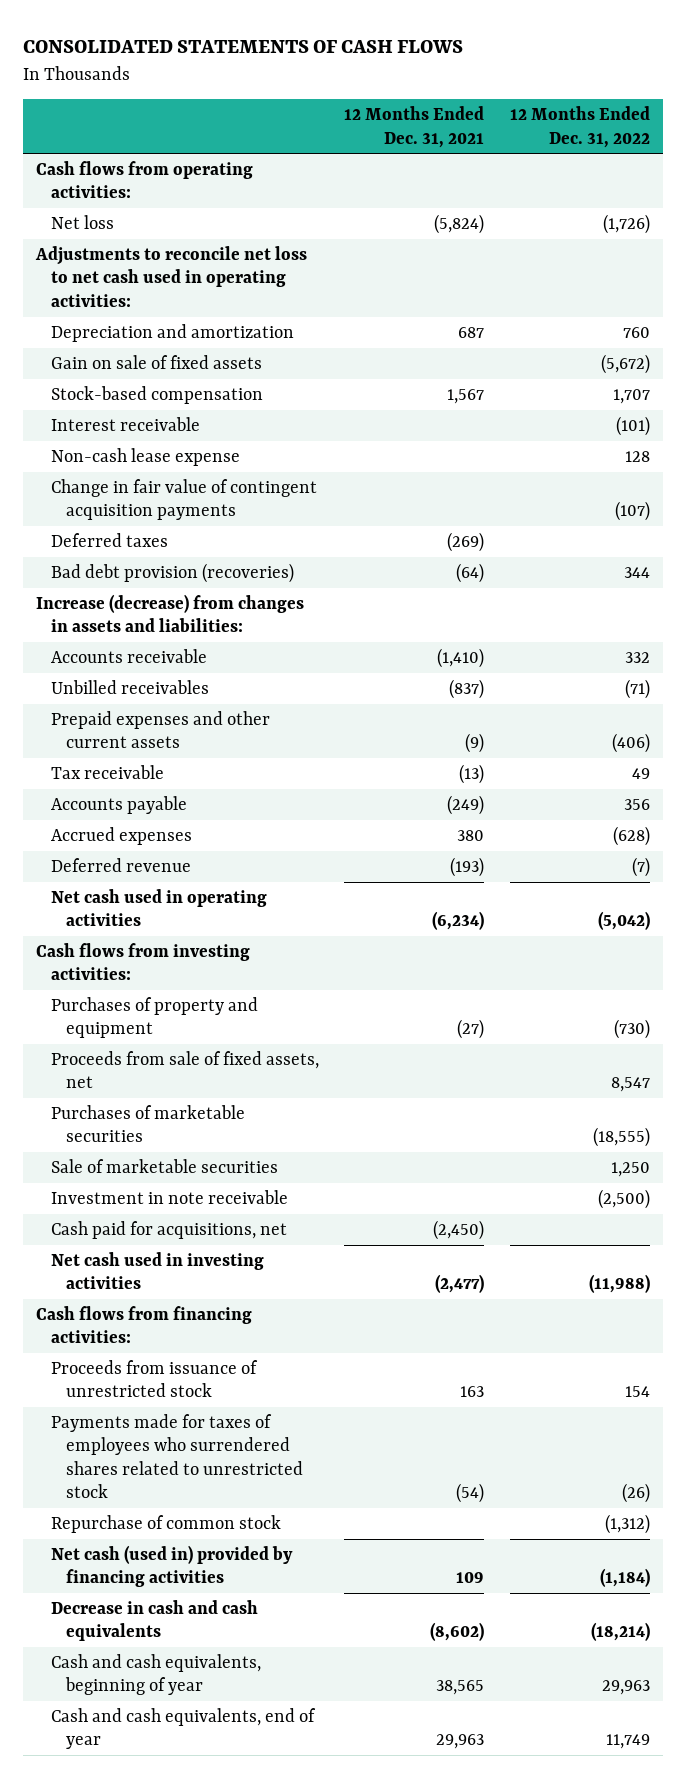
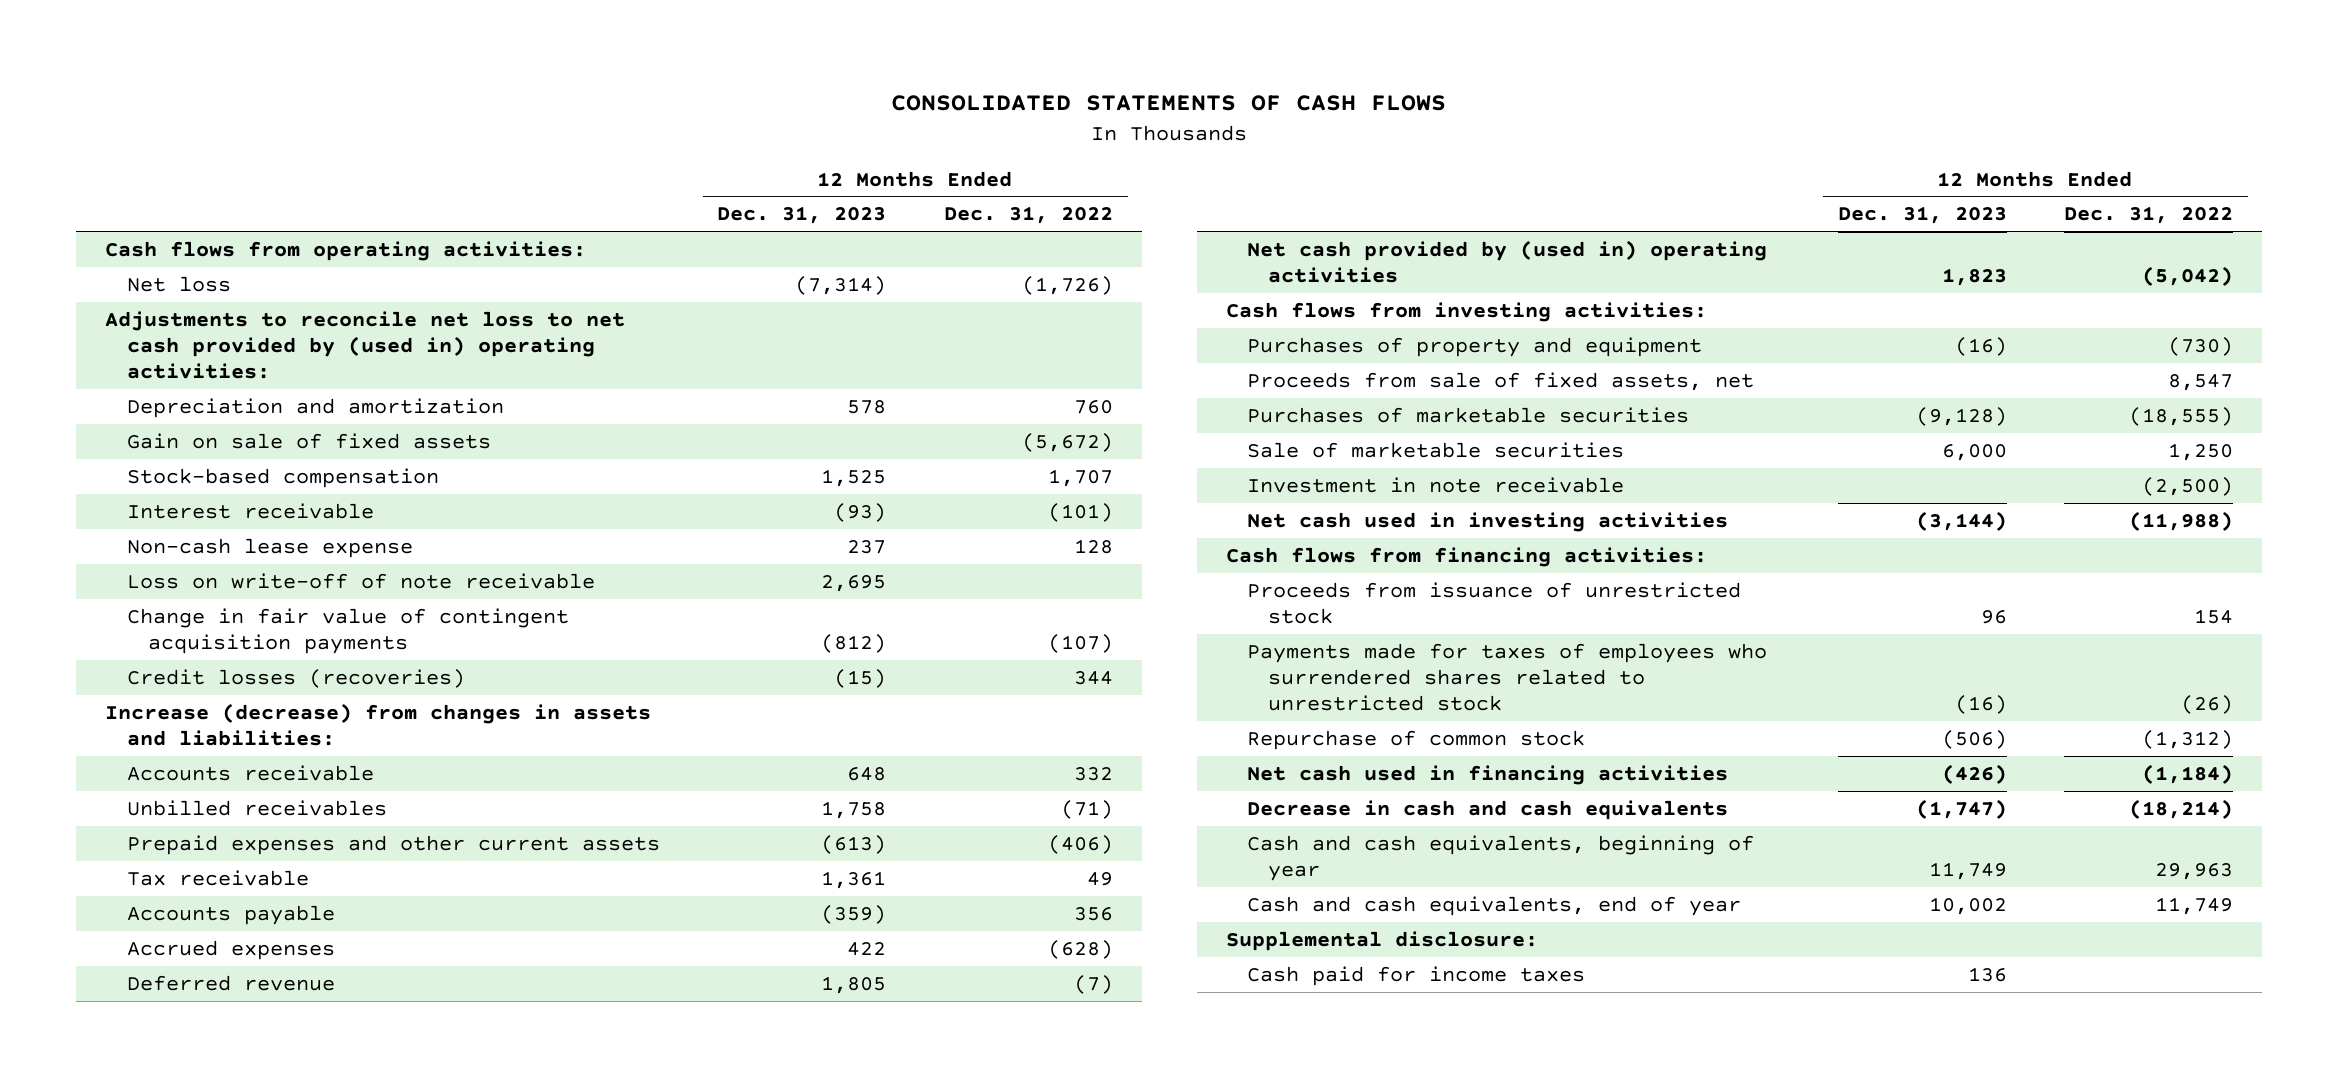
- | 12 Months Ended Dec. 31, 2021 | 12 Months Ended Dec. 31, 2022
+ | 12 Months Ended Dec. 31, 2023 | 12 Months Ended Dec. 31, 2022
- Adjustments to reconcile net loss to net cash used in operating activities:
+ Adjustments to reconcile net loss to net cash provided by (used in) operating activities:
+ Loss on write-off of note receivable | 2,695 |
- Deferred taxes | (269) |
- Bad debt provision (recoveries) | (64) | 344
+ Credit losses (recoveries) | (15) | 344
- Net cash used in operating activities | (6,234) | (5,042)
+ Net cash provided by (used in) operating activities | 1,823 | (5,042)
- Cash paid for acquisitions, net | (2,450) |
- Net cash (used in) provided by financing activities | 109 | (1,184)
+ Net cash used in financing activities | (426) | (1,184)
+ Supplemental disclosure:
+ Cash paid for income taxes | 136 |

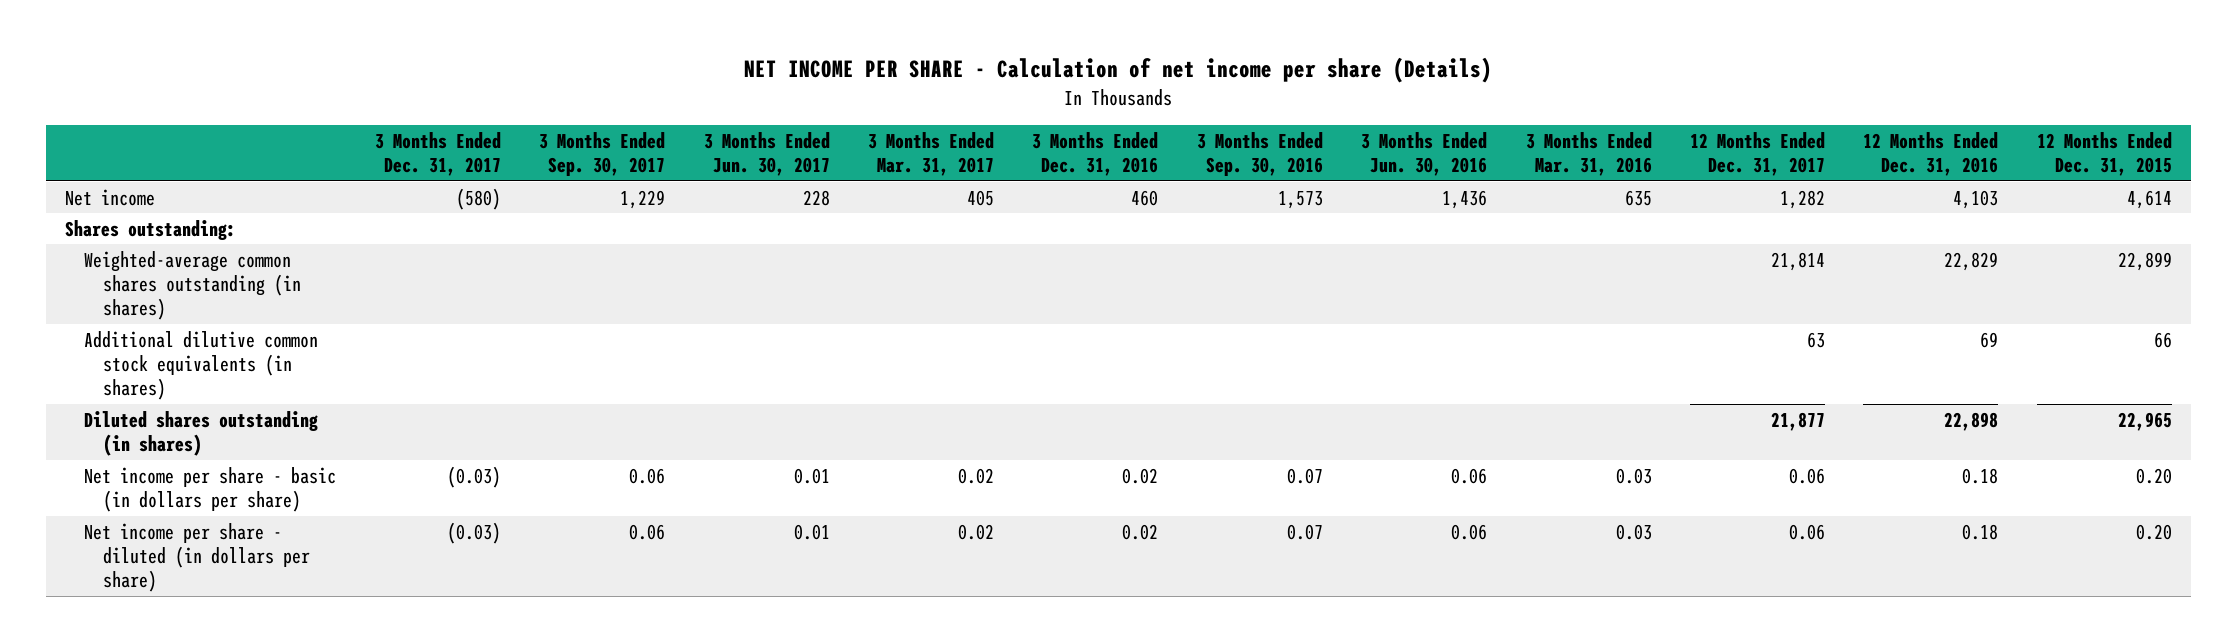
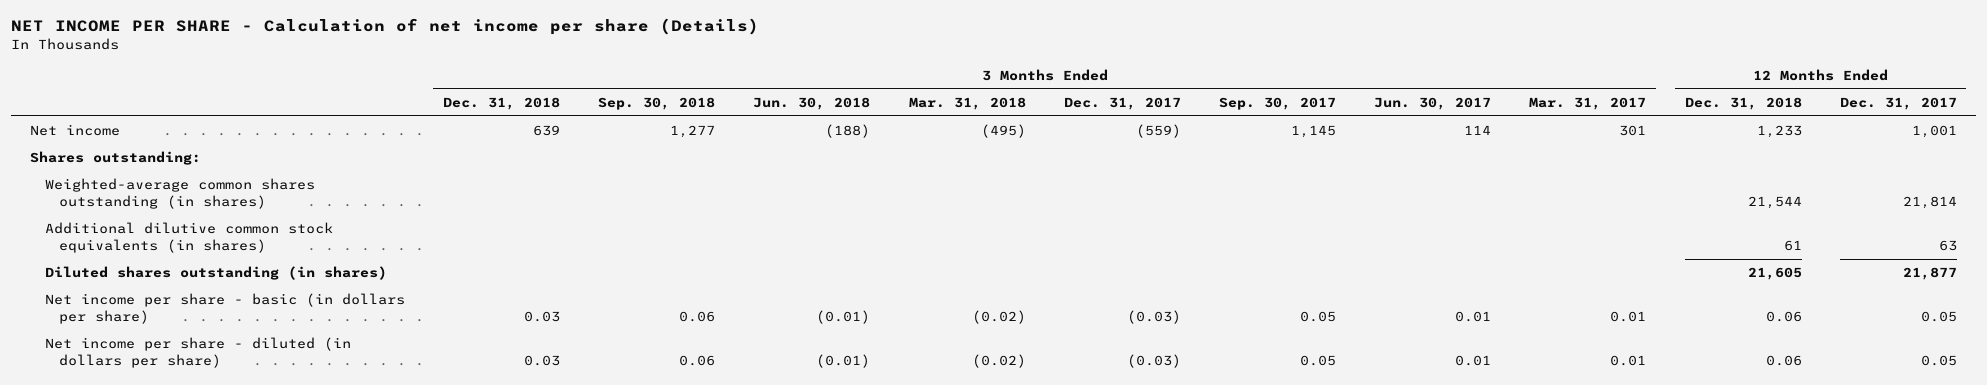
- | 3 Months Ended Dec. 31, 2017 | 3 Months Ended Sep. 30, 2017 | 3 Months Ended Jun. 30, 2017 | 3 Months Ended Mar. 31, 2017 | 3 Months Ended Dec. 31, 2016 | 3 Months Ended Sep. 30, 2016 | 3 Months Ended Jun. 30, 2016 | 3 Months Ended Mar. 31, 2016 | 12 Months Ended Dec. 31, 2017 | 12 Months Ended Dec. 31, 2016 | 12 Months Ended Dec. 31, 2015
+ | 3 Months Ended Dec. 31, 2018 | 3 Months Ended Sep. 30, 2018 | 3 Months Ended Jun. 30, 2018 | 3 Months Ended Mar. 31, 2018 | 3 Months Ended Dec. 31, 2017 | 3 Months Ended Sep. 30, 2017 | 3 Months Ended Jun. 30, 2017 | 3 Months Ended Mar. 31, 2017 | 12 Months Ended Dec. 31, 2018 | 12 Months Ended Dec. 31, 2017
- Net income | (580) | 1,229 | 228 | 405 | 460 | 1,573 | 1,436 | 635 | 1,282 | 4,103 | 4,614
+ Net income | 639 | 1,277 | (188) | (495) | (559) | 1,145 | 114 | 301 | 1,233 | 1,001
- Net income per share - basic (in dollars per share) | (0.03) | 0.06 | 0.01 | 0.02 | 0.02 | 0.07 | 0.06 | 0.03 | 0.06 | 0.18 | 0.20
- Net income per share - diluted (in dollars per share) | (0.03) | 0.06 | 0.01 | 0.02 | 0.02 | 0.07 | 0.06 | 0.03 | 0.06 | 0.18 | 0.20
+ Net income per share - basic (in dollars per share) | 0.03 | 0.06 | (0.01) | (0.02) | (0.03) | 0.05 | 0.01 | 0.01 | 0.06 | 0.05
+ Net income per share - diluted (in dollars per share) | 0.03 | 0.06 | (0.01) | (0.02) | (0.03) | 0.05 | 0.01 | 0.01 | 0.06 | 0.05

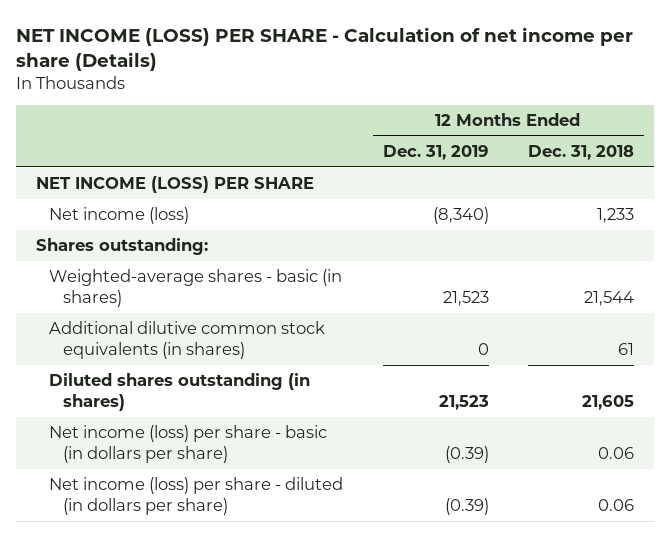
- NET INCOME PER SHARE - Calculation of net income per share (Details)
+ NET INCOME (LOSS) PER SHARE - Calculation of net income per share (Details)
- | 3 Months Ended Dec. 31, 2018 | 3 Months Ended Sep. 30, 2018 | 3 Months Ended Jun. 30, 2018 | 3 Months Ended Mar. 31, 2018 | 3 Months Ended Dec. 31, 2017 | 3 Months Ended Sep. 30, 2017 | 3 Months Ended Jun. 30, 2017 | 3 Months Ended Mar. 31, 2017 | 12 Months Ended Dec. 31, 2018 | 12 Months Ended Dec. 31, 2017
+ | 12 Months Ended Dec. 31, 2019 | 12 Months Ended Dec. 31, 2018
- Net income | 639 | 1,277 | (188) | (495) | (559) | 1,145 | 114 | 301 | 1,233 | 1,001
+ NET INCOME (LOSS) PER SHARE
+ Net income (loss) | (8,340) | 1,233
- Weighted-average common shares outstanding (in shares) | | | | | | | | | 21,544 | 21,814
+ Weighted-average shares - basic (in shares) | 21,523 | 21,544
- Net income per share - basic (in dollars per share) | 0.03 | 0.06 | (0.01) | (0.02) | (0.03) | 0.05 | 0.01 | 0.01 | 0.06 | 0.05
- Net income per share - diluted (in dollars per share) | 0.03 | 0.06 | (0.01) | (0.02) | (0.03) | 0.05 | 0.01 | 0.01 | 0.06 | 0.05
+ Net income (loss) per share - basic (in dollars per share) | (0.39) | 0.06
+ Net income (loss) per share - diluted (in dollars per share) | (0.39) | 0.06

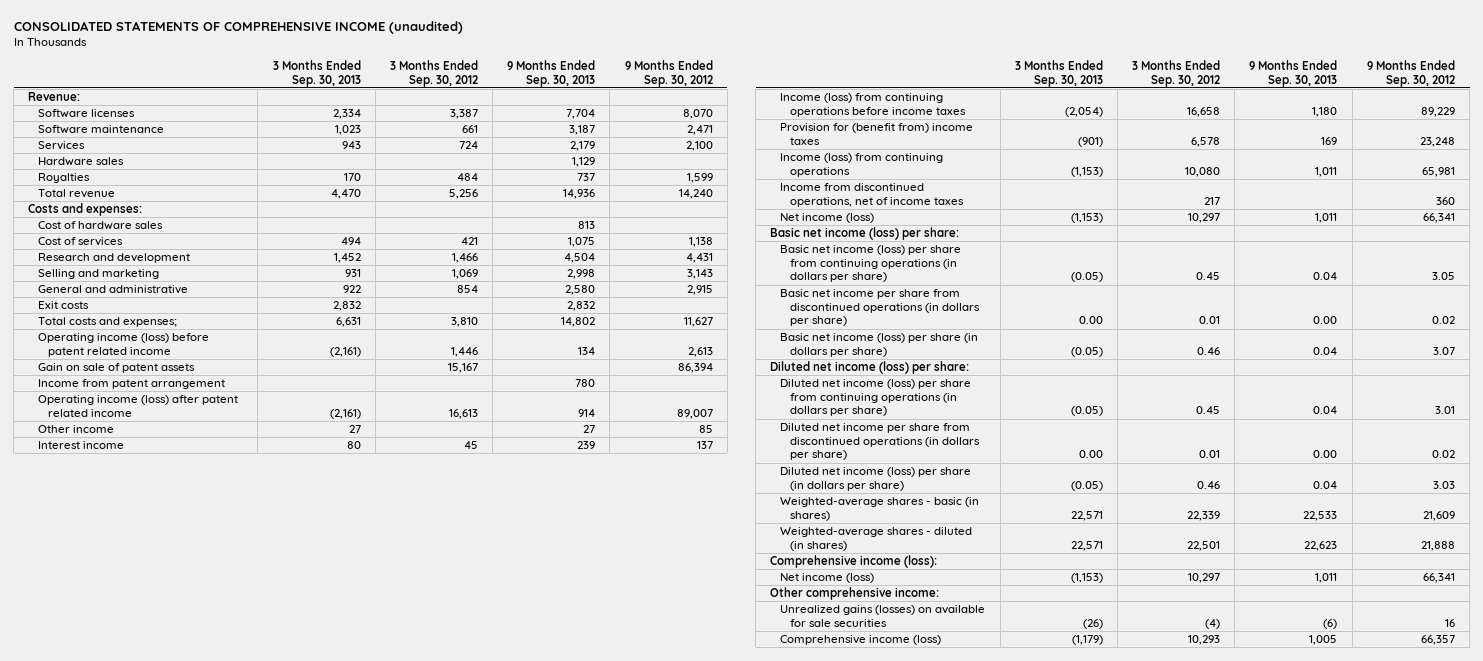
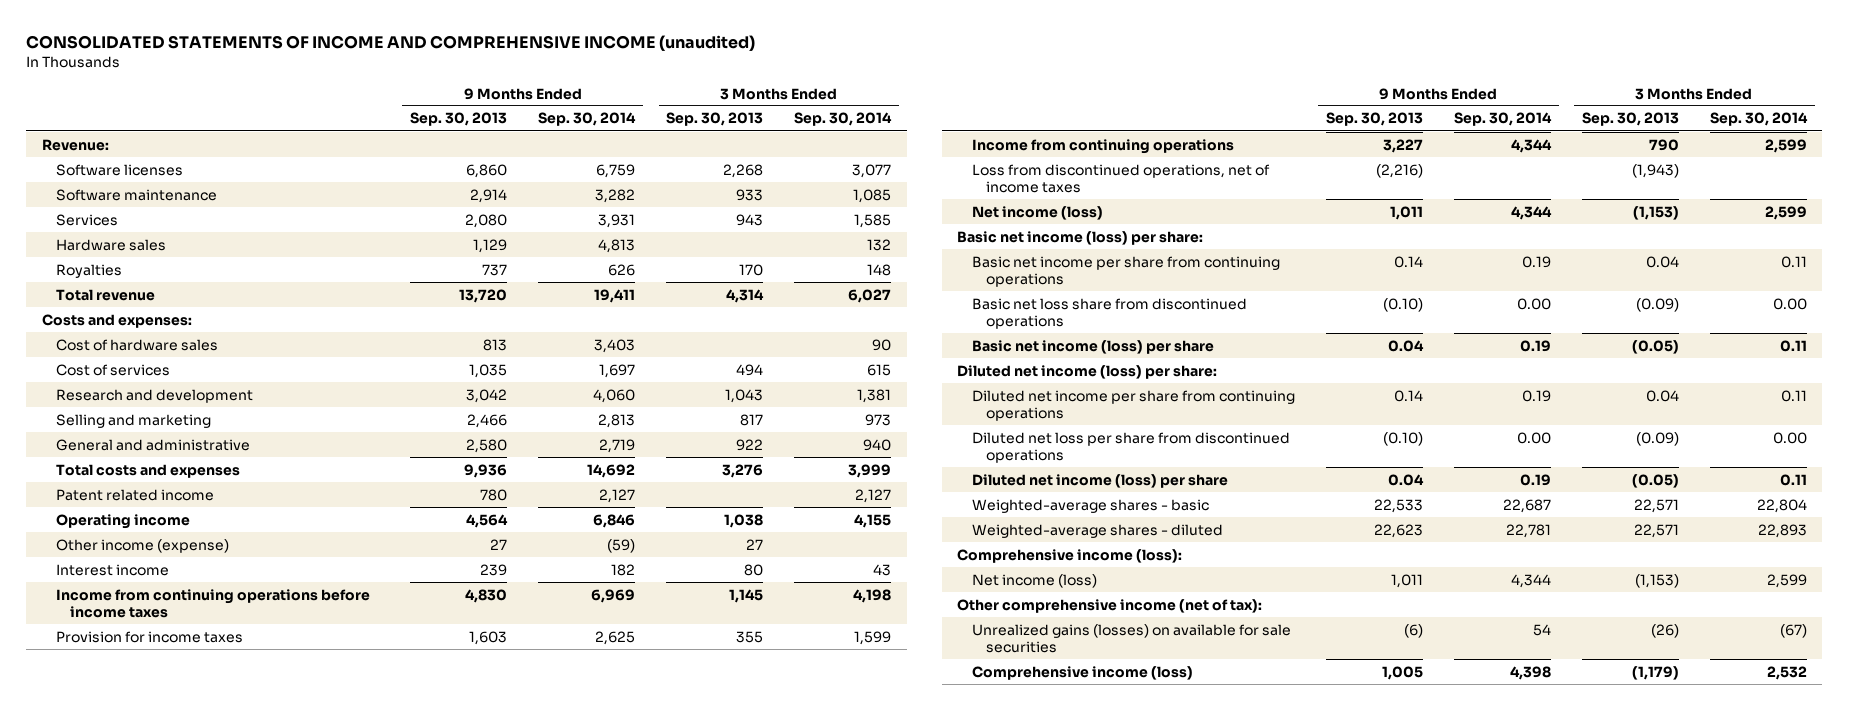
- CONSOLIDATED STATEMENTS OF COMPREHENSIVE INCOME (unaudited)
+ CONSOLIDATED STATEMENTS OF INCOME AND COMPREHENSIVE INCOME (unaudited)
- | 3 Months Ended Sep. 30, 2013 | 3 Months Ended Sep. 30, 2012 | 9 Months Ended Sep. 30, 2013 | 9 Months Ended Sep. 30, 2012
+ | 9 Months Ended Sep. 30, 2013 | 9 Months Ended Sep. 30, 2014 | 3 Months Ended Sep. 30, 2013 | 3 Months Ended Sep. 30, 2014
- Software licenses | 2,334 | 3,387 | 7,704 | 8,070
- Software maintenance | 1,023 | 661 | 3,187 | 2,471
- Services | 943 | 724 | 2,179 | 2,100
+ Software licenses | 6,860 | 6,759 | 2,268 | 3,077
+ Software maintenance | 2,914 | 3,282 | 933 | 1,085
+ Services | 2,080 | 3,931 | 943 | 1,585
- Total revenue | 4,470 | 5,256 | 14,936 | 14,240
+ Total revenue | 13,720 | 19,411 | 4,314 | 6,027
- Cost of services | 494 | 421 | 1,075 | 1,138
- Research and development | 1,452 | 1,466 | 4,504 | 4,431
- Selling and marketing | 931 | 1,069 | 2,998 | 3,143
+ Cost of services | 1,035 | 1,697 | 494 | 615
+ Research and development | 3,042 | 4,060 | 1,043 | 1,381
+ Selling and marketing | 2,466 | 2,813 | 817 | 973
- Exit costs | 2,832 | | 2,832 |
- Total costs and expenses; | 6,631 | 3,810 | 14,802 | 11,627
- Operating income (loss) before patent related income | (2,161) | 1,446 | 134 | 2,613
- Gain on sale of patent assets | | 15,167 | | 86,394
- Income from patent arrangement | | | 780 |
- Operating income (loss) after patent related income | (2,161) | 16,613 | 914 | 89,007
- Other income | 27 | | 27 | 85
+ Total costs and expenses | 9,936 | 14,692 | 3,276 | 3,999
+ Patent related income | 780 | 2,127 | | 2,127
+ Operating income | 4,564 | 6,846 | 1,038 | 4,155
+ Other income (expense) | 27 | (59) | 27 |
- Income (loss) from continuing operations before income taxes | (2,054) | 16,658 | 1,180 | 89,229
- Provision for (benefit from) income taxes | (901) | 6,578 | 169 | 23,248
- Income (loss) from continuing operations | (1,153) | 10,080 | 1,011 | 65,981
- Income from discontinued operations, net of income taxes | | 217 | | 360
+ Income from continuing operations before income taxes | 4,830 | 6,969 | 1,145 | 4,198
+ Provision for income taxes | 1,603 | 2,625 | 355 | 1,599
+ Income from continuing operations | 3,227 | 4,344 | 790 | 2,599
+ Loss from discontinued operations, net of income taxes | (2,216) | | (1,943) |
- Basic net income (loss) per share from continuing operations (in dollars per share) | (0.05) | 0.45 | 0.04 | 3.05
- Basic net income per share from discontinued operations (in dollars per share) | 0.00 | 0.01 | 0.00 | 0.02
- Basic net income (loss) per share (in dollars per share) | (0.05) | 0.46 | 0.04 | 3.07
+ Basic net income per share from continuing operations | 0.14 | 0.19 | 0.04 | 0.11
+ Basic net loss share from discontinued operations | (0.10) | 0.00 | (0.09) | 0.00
+ Basic net income (loss) per share | 0.04 | 0.19 | (0.05) | 0.11
- Diluted net income (loss) per share from continuing operations (in dollars per share) | (0.05) | 0.45 | 0.04 | 3.01
- Diluted net income per share from discontinued operations (in dollars per share) | 0.00 | 0.01 | 0.00 | 0.02
- Diluted net income (loss) per share (in dollars per share) | (0.05) | 0.46 | 0.04 | 3.03
- Weighted-average shares - basic (in shares) | 22,571 | 22,339 | 22,533 | 21,609
- Weighted-average shares - diluted (in shares) | 22,571 | 22,501 | 22,623 | 21,888
+ Diluted net income per share from continuing operations | 0.14 | 0.19 | 0.04 | 0.11
+ Diluted net loss per share from discontinued operations | (0.10) | 0.00 | (0.09) | 0.00
+ Diluted net income (loss) per share | 0.04 | 0.19 | (0.05) | 0.11
+ Weighted-average shares - basic | 22,533 | 22,687 | 22,571 | 22,804
+ Weighted-average shares - diluted | 22,623 | 22,781 | 22,571 | 22,893
- Other comprehensive income:
+ Other comprehensive income (net of tax):

